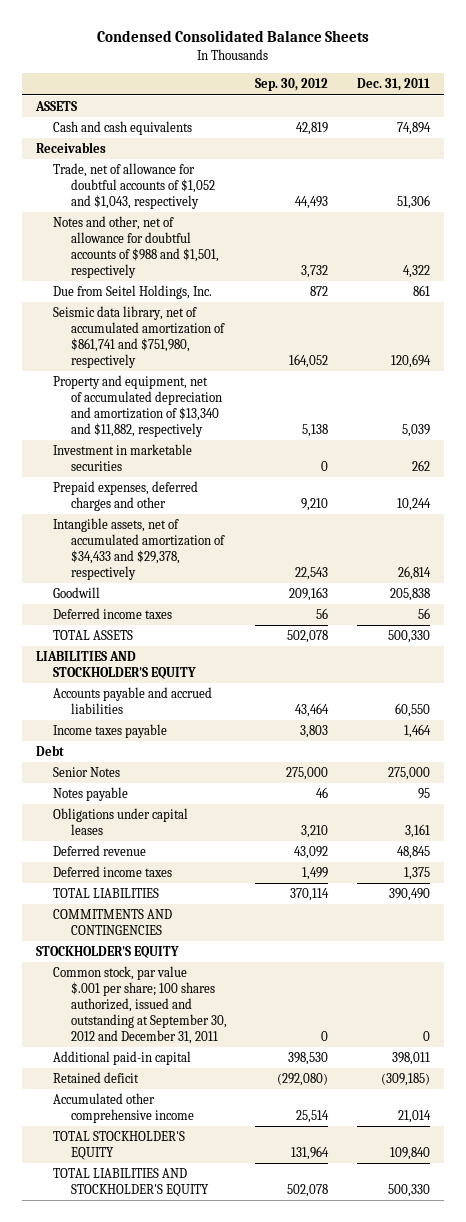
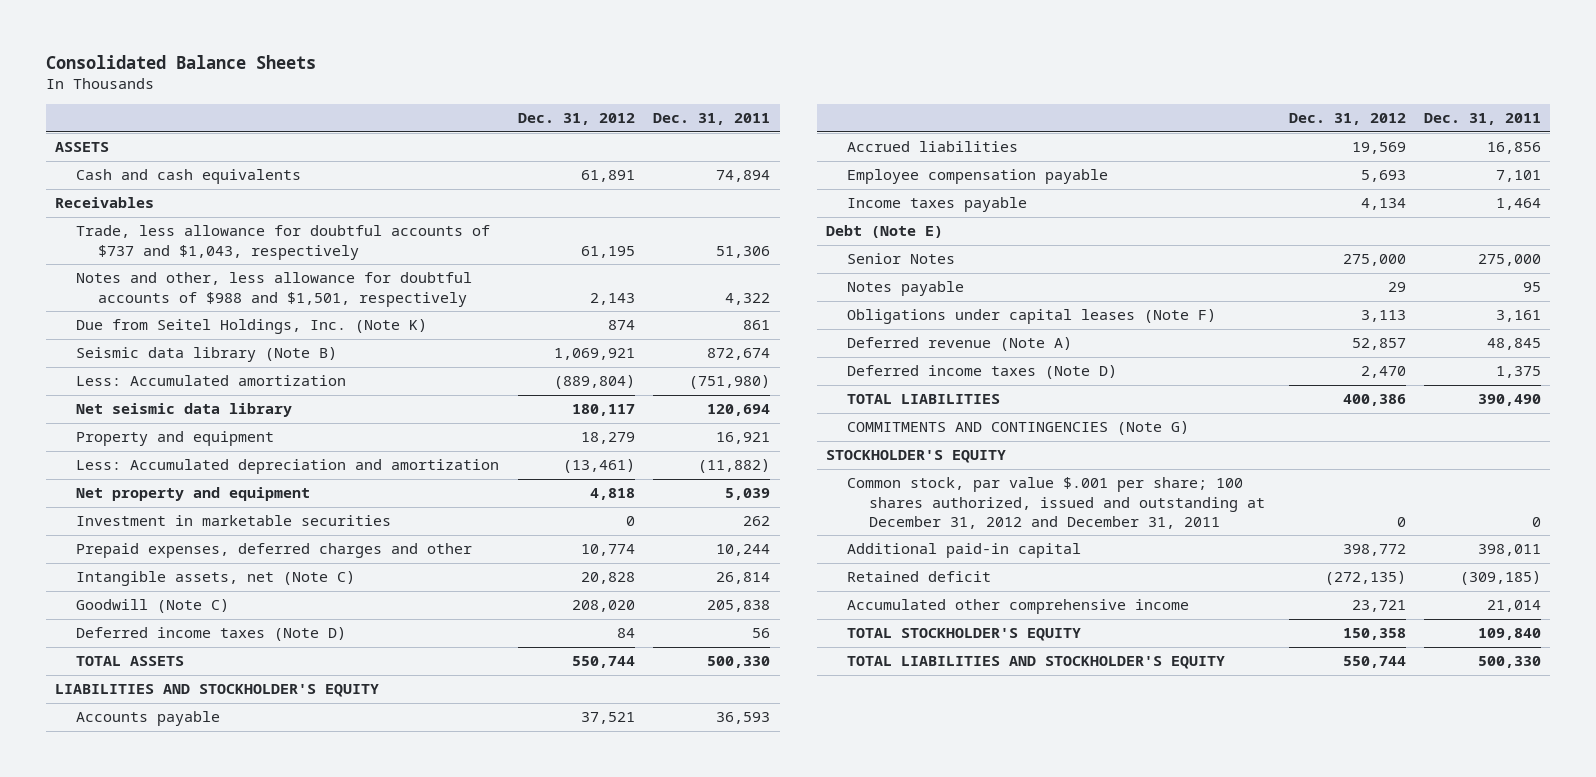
- Condensed Consolidated Balance Sheets
+ Consolidated Balance Sheets
- | Sep. 30, 2012 | Dec. 31, 2011
+ | Dec. 31, 2012 | Dec. 31, 2011
- Trade, net of allowance for doubtful accounts of $1,052 and $1,043, respectively | 44,493 | 51,306
- Notes and other, net of allowance for doubtful accounts of $988 and $1,501, respectively | 3,732 | 4,322
- Due from Seitel Holdings, Inc. | 872 | 861
- Seismic data library, net of accumulated amortization of $861,741 and $751,980, respectively | 164,052 | 120,694
- Property and equipment, net of accumulated depreciation and amortization of $13,340 and $11,882, respectively | 5,138 | 5,039
+ Trade, less allowance for doubtful accounts of $737 and $1,043, respectively | 61,195 | 51,306
+ Notes and other, less allowance for doubtful accounts of $988 and $1,501, respectively | 2,143 | 4,322
+ Due from Seitel Holdings, Inc. (Note K) | 874 | 861
+ Seismic data library (Note B) | 1,069,921 | 872,674
+ Less: Accumulated amortization | (889,804) | (751,980)
+ Net seismic data library | 180,117 | 120,694
+ Property and equipment | 18,279 | 16,921
+ Less: Accumulated depreciation and amortization | (13,461) | (11,882)
+ Net property and equipment | 4,818 | 5,039
- Intangible assets, net of accumulated amortization of $34,433 and $29,378, respectively | 22,543 | 26,814
- Goodwill | 209,163 | 205,838
- Deferred income taxes | 56 | 56
+ Intangible assets, net (Note C) | 20,828 | 26,814
+ Goodwill (Note C) | 208,020 | 205,838
+ Deferred income taxes (Note D) | 84 | 56
- Accounts payable and accrued liabilities | 43,464 | 60,550
+ Accounts payable | 37,521 | 36,593
+ Accrued liabilities | 19,569 | 16,856
+ Employee compensation payable | 5,693 | 7,101
- Debt
+ Debt (Note E)
- Obligations under capital leases | 3,210 | 3,161
- Deferred revenue | 43,092 | 48,845
- Deferred income taxes | 1,499 | 1,375
+ Obligations under capital leases (Note F) | 3,113 | 3,161
+ Deferred revenue (Note A) | 52,857 | 48,845
+ Deferred income taxes (Note D) | 2,470 | 1,375
- COMMITMENTS AND CONTINGENCIES
+ COMMITMENTS AND CONTINGENCIES (Note G)
- Common stock, par value $.001 per share; 100 shares authorized, issued and outstanding at September 30, 2012 and December 31, 2011 | 0 | 0
+ Common stock, par value $.001 per share; 100 shares authorized, issued and outstanding at December 31, 2012 and December 31, 2011 | 0 | 0

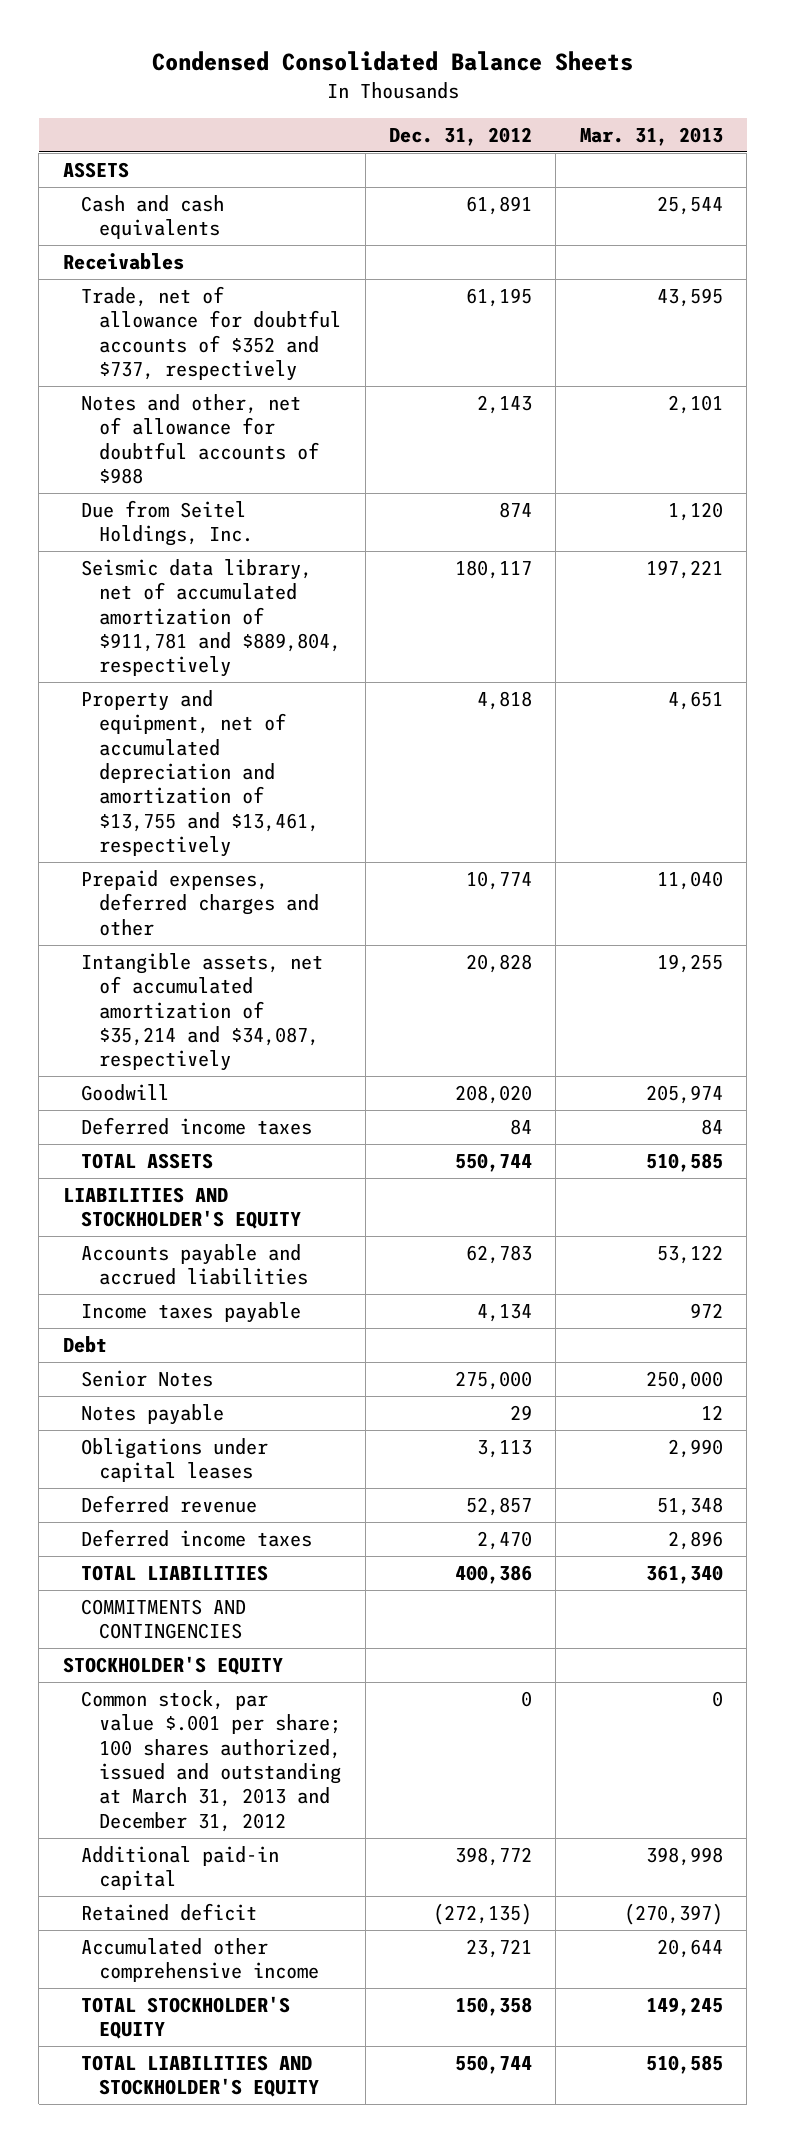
- Consolidated Balance Sheets
+ Condensed Consolidated Balance Sheets
- | Dec. 31, 2012 | Dec. 31, 2011
+ | Dec. 31, 2012 | Mar. 31, 2013
- Trade, less allowance for doubtful accounts of $737 and $1,043, respectively | 61,195 | 51,306
- Notes and other, less allowance for doubtful accounts of $988 and $1,501, respectively | 2,143 | 4,322
- Due from Seitel Holdings, Inc. (Note K) | 874 | 861
- Seismic data library (Note B) | 1,069,921 | 872,674
- Less: Accumulated amortization | (889,804) | (751,980)
- Net seismic data library | 180,117 | 120,694
- Property and equipment | 18,279 | 16,921
- Less: Accumulated depreciation and amortization | (13,461) | (11,882)
- Net property and equipment | 4,818 | 5,039
- Investment in marketable securities | 0 | 262
+ Trade, net of allowance for doubtful accounts of $352 and $737, respectively | 61,195 | 43,595
+ Notes and other, net of allowance for doubtful accounts of $988 | 2,143 | 2,101
+ Due from Seitel Holdings, Inc. | 874 | 1,120
+ Seismic data library, net of accumulated amortization of $911,781 and $889,804, respectively | 180,117 | 197,221
+ Property and equipment, net of accumulated depreciation and amortization of $13,755 and $13,461, respectively | 4,818 | 4,651
- Intangible assets, net (Note C) | 20,828 | 26,814
- Goodwill (Note C) | 208,020 | 205,838
- Deferred income taxes (Note D) | 84 | 56
+ Intangible assets, net of accumulated amortization of $35,214 and $34,087, respectively | 20,828 | 19,255
+ Goodwill | 208,020 | 205,974
+ Deferred income taxes | 84 | 84
- Accounts payable | 37,521 | 36,593
- Accrued liabilities | 19,569 | 16,856
- Employee compensation payable | 5,693 | 7,101
+ Accounts payable and accrued liabilities | 62,783 | 53,122
- Debt (Note E)
+ Debt
- Obligations under capital leases (Note F) | 3,113 | 3,161
- Deferred revenue (Note A) | 52,857 | 48,845
- Deferred income taxes (Note D) | 2,470 | 1,375
+ Obligations under capital leases | 3,113 | 2,990
+ Deferred revenue | 52,857 | 51,348
+ Deferred income taxes | 2,470 | 2,896
- COMMITMENTS AND CONTINGENCIES (Note G)
+ COMMITMENTS AND CONTINGENCIES
- Common stock, par value $.001 per share; 100 shares authorized, issued and outstanding at December 31, 2012 and December 31, 2011 | 0 | 0
+ Common stock, par value $.001 per share; 100 shares authorized, issued and outstanding at March 31, 2013 and December 31, 2012 | 0 | 0

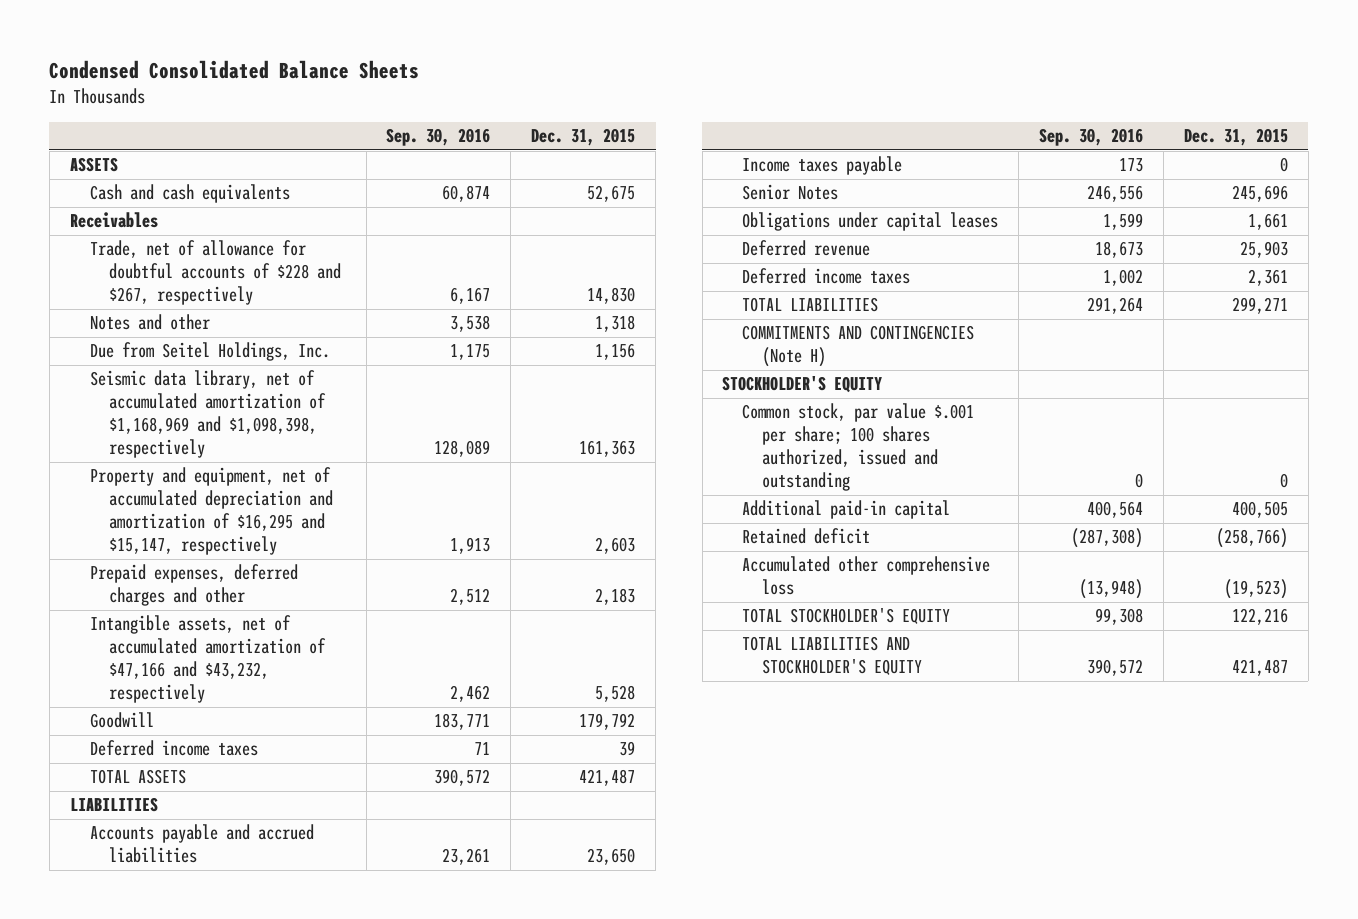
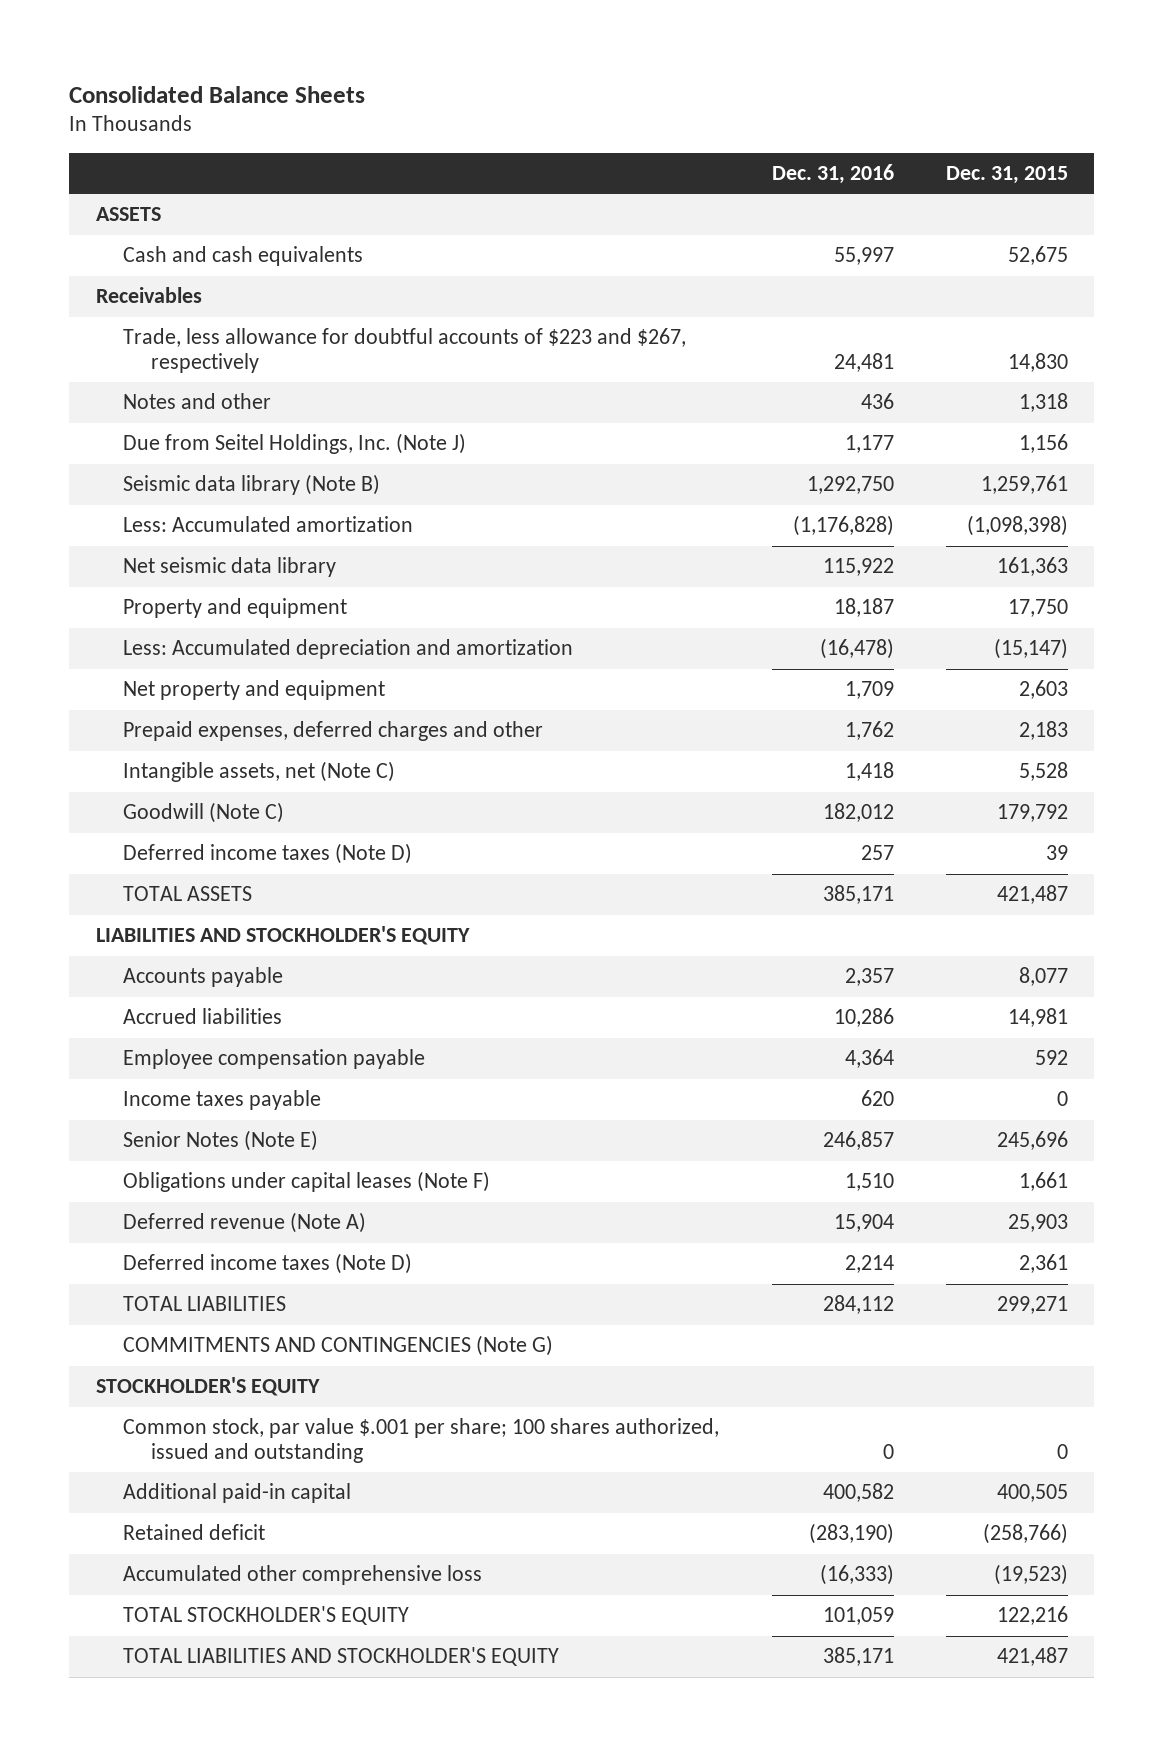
- Condensed Consolidated Balance Sheets
+ Consolidated Balance Sheets
- | Sep. 30, 2016 | Dec. 31, 2015
+ | Dec. 31, 2016 | Dec. 31, 2015
- Trade, net of allowance for doubtful accounts of $228 and $267, respectively | 6,167 | 14,830
+ Trade, less allowance for doubtful accounts of $223 and $267, respectively | 24,481 | 14,830
- Due from Seitel Holdings, Inc. | 1,175 | 1,156
- Seismic data library, net of accumulated amortization of $1,168,969 and $1,098,398, respectively | 128,089 | 161,363
- Property and equipment, net of accumulated depreciation and amortization of $16,295 and $15,147, respectively | 1,913 | 2,603
+ Due from Seitel Holdings, Inc. (Note J) | 1,177 | 1,156
+ Seismic data library (Note B) | 1,292,750 | 1,259,761
+ Less: Accumulated amortization | (1,176,828) | (1,098,398)
+ Net seismic data library | 115,922 | 161,363
+ Property and equipment | 18,187 | 17,750
+ Less: Accumulated depreciation and amortization | (16,478) | (15,147)
+ Net property and equipment | 1,709 | 2,603
- Intangible assets, net of accumulated amortization of $47,166 and $43,232, respectively | 2,462 | 5,528
- Goodwill | 183,771 | 179,792
- Deferred income taxes | 71 | 39
+ Intangible assets, net (Note C) | 1,418 | 5,528
+ Goodwill (Note C) | 182,012 | 179,792
+ Deferred income taxes (Note D) | 257 | 39
- LIABILITIES
- Accounts payable and accrued liabilities | 23,261 | 23,650
+ LIABILITIES AND STOCKHOLDER'S EQUITY
+ Accounts payable | 2,357 | 8,077
+ Accrued liabilities | 10,286 | 14,981
+ Employee compensation payable | 4,364 | 592
- Senior Notes | 246,556 | 245,696
- Obligations under capital leases | 1,599 | 1,661
- Deferred revenue | 18,673 | 25,903
- Deferred income taxes | 1,002 | 2,361
+ Senior Notes (Note E) | 246,857 | 245,696
+ Obligations under capital leases (Note F) | 1,510 | 1,661
+ Deferred revenue (Note A) | 15,904 | 25,903
+ Deferred income taxes (Note D) | 2,214 | 2,361
- COMMITMENTS AND CONTINGENCIES (Note H)
+ COMMITMENTS AND CONTINGENCIES (Note G)

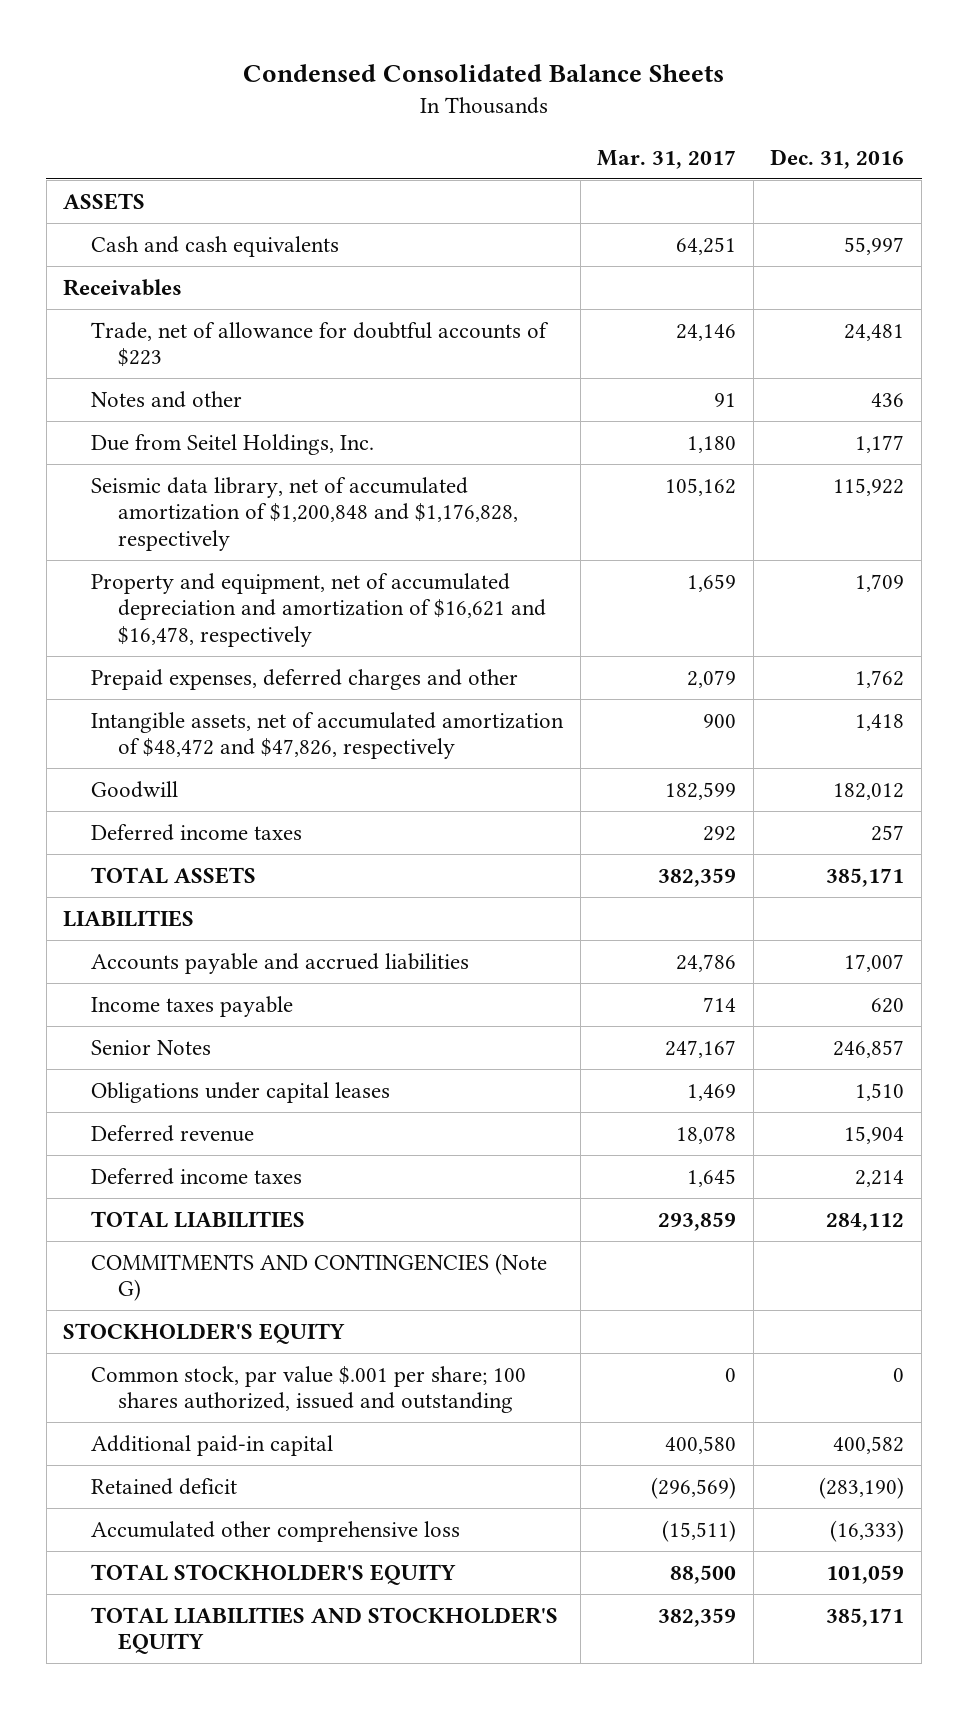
- Consolidated Balance Sheets
+ Condensed Consolidated Balance Sheets
- | Dec. 31, 2016 | Dec. 31, 2015
+ | Mar. 31, 2017 | Dec. 31, 2016
- Trade, less allowance for doubtful accounts of $223 and $267, respectively | 24,481 | 14,830
+ Trade, net of allowance for doubtful accounts of $223 | 24,146 | 24,481
- Due from Seitel Holdings, Inc. (Note J) | 1,177 | 1,156
- Seismic data library (Note B) | 1,292,750 | 1,259,761
- Less: Accumulated amortization | (1,176,828) | (1,098,398)
- Net seismic data library | 115,922 | 161,363
- Property and equipment | 18,187 | 17,750
- Less: Accumulated depreciation and amortization | (16,478) | (15,147)
- Net property and equipment | 1,709 | 2,603
+ Due from Seitel Holdings, Inc. | 1,180 | 1,177
+ Seismic data library, net of accumulated amortization of $1,200,848 and $1,176,828, respectively | 105,162 | 115,922
+ Property and equipment, net of accumulated depreciation and amortization of $16,621 and $16,478, respectively | 1,659 | 1,709
- Intangible assets, net (Note C) | 1,418 | 5,528
- Goodwill (Note C) | 182,012 | 179,792
- Deferred income taxes (Note D) | 257 | 39
+ Intangible assets, net of accumulated amortization of $48,472 and $47,826, respectively | 900 | 1,418
+ Goodwill | 182,599 | 182,012
+ Deferred income taxes | 292 | 257
- LIABILITIES AND STOCKHOLDER'S EQUITY
- Accounts payable | 2,357 | 8,077
- Accrued liabilities | 10,286 | 14,981
- Employee compensation payable | 4,364 | 592
+ LIABILITIES
+ Accounts payable and accrued liabilities | 24,786 | 17,007
- Senior Notes (Note E) | 246,857 | 245,696
- Obligations under capital leases (Note F) | 1,510 | 1,661
- Deferred revenue (Note A) | 15,904 | 25,903
- Deferred income taxes (Note D) | 2,214 | 2,361
+ Senior Notes | 247,167 | 246,857
+ Obligations under capital leases | 1,469 | 1,510
+ Deferred revenue | 18,078 | 15,904
+ Deferred income taxes | 1,645 | 2,214

